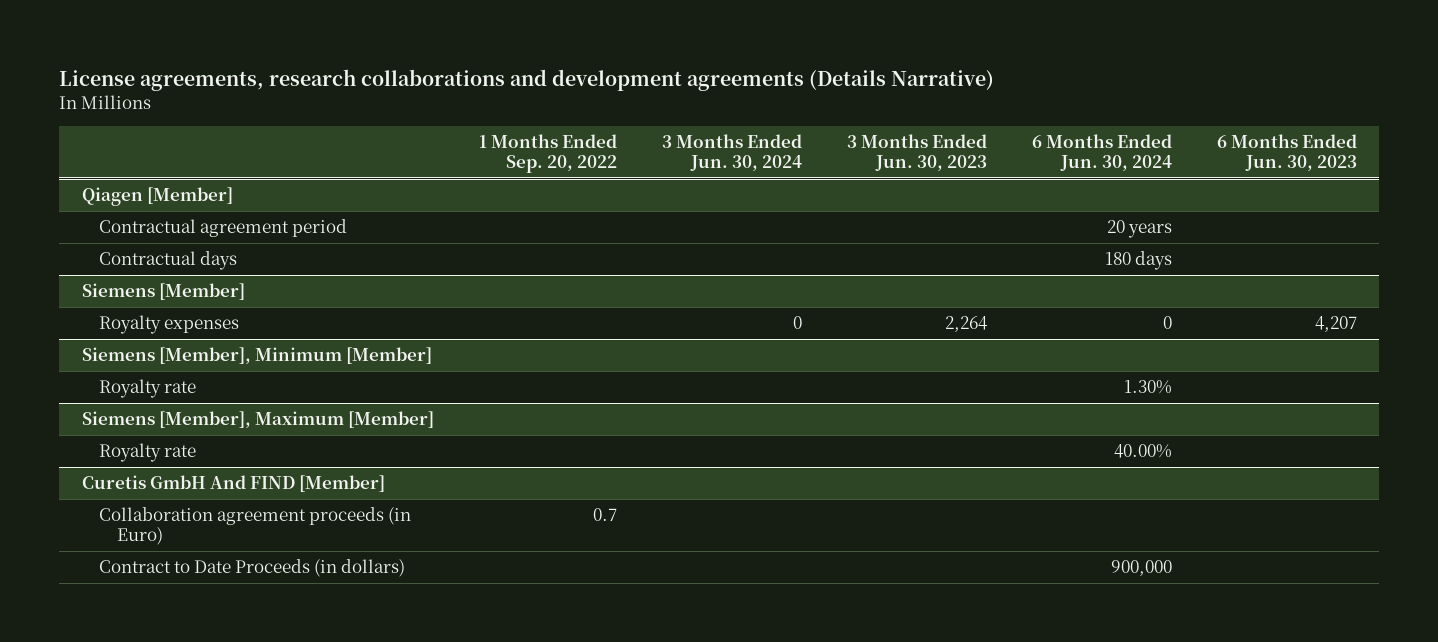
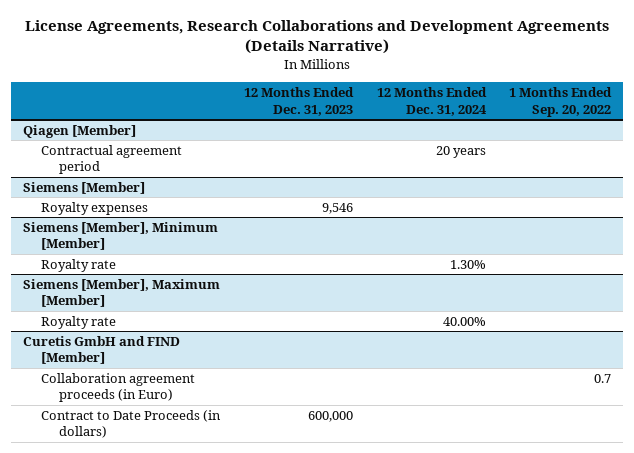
- License agreements, research collaborations and development agreements (Details Narrative)
+ License Agreements, Research Collaborations and Development Agreements (Details Narrative)
- | 1 Months Ended Sep. 20, 2022 | 3 Months Ended Jun. 30, 2024 | 3 Months Ended Jun. 30, 2023 | 6 Months Ended Jun. 30, 2024 | 6 Months Ended Jun. 30, 2023
+ | 12 Months Ended Dec. 31, 2023 | 12 Months Ended Dec. 31, 2024 | 1 Months Ended Sep. 20, 2022
@ Qiagen [Member]
- Contractual days | | | | 180 days |
- Curetis GmbH And FIND [Member]
+ Curetis GmbH and FIND [Member]

